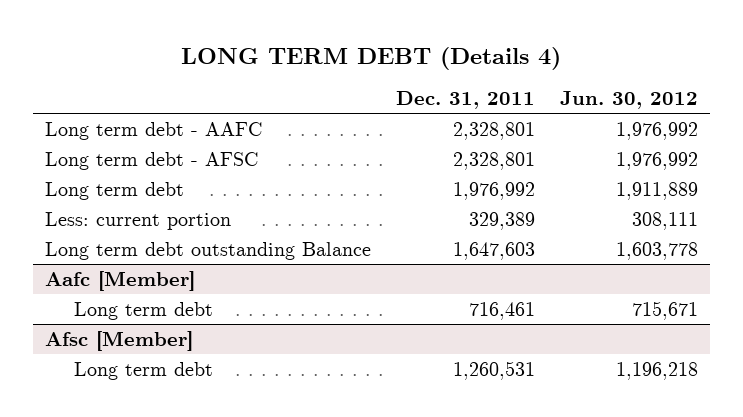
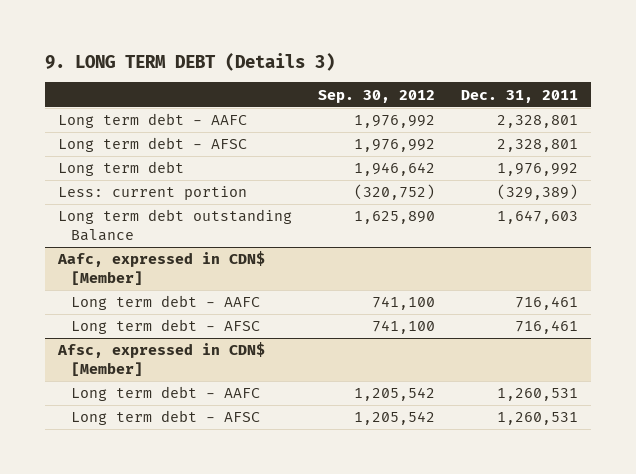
- LONG TERM DEBT (Details 4)
+ 9. LONG TERM DEBT (Details 3)
- | Dec. 31, 2011 | Jun. 30, 2012
+ | Sep. 30, 2012 | Dec. 31, 2011
- Less: current portion | 329,389 | 308,111
+ Less: current portion | (320,752) | (329,389)
- Aafc [Member]
- Long term debt | 716,461 | 715,671
- Afsc [Member]
- Long term debt | 1,260,531 | 1,196,218
+ Aafc, expressed in CDN$ [Member]
+ Long term debt - AAFC | 741,100 | 716,461
+ Long term debt - AFSC | 741,100 | 716,461
+ Afsc, expressed in CDN$ [Member]
+ Long term debt - AAFC | 1,205,542 | 1,260,531
+ Long term debt - AFSC | 1,205,542 | 1,260,531

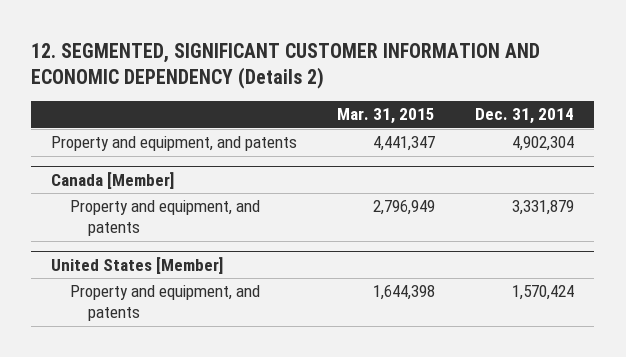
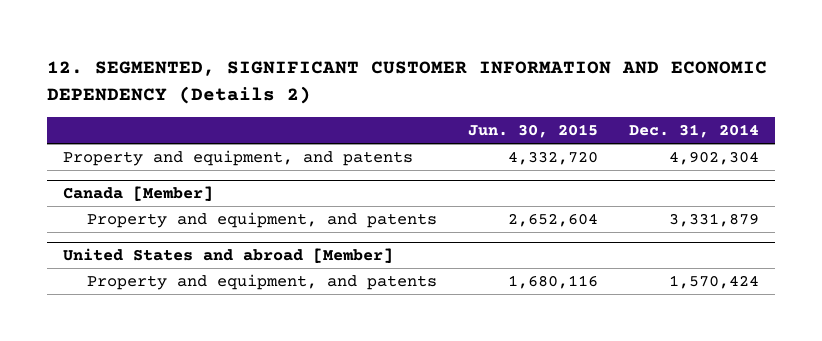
- | Mar. 31, 2015 | Dec. 31, 2014
+ | Jun. 30, 2015 | Dec. 31, 2014
- United States [Member]
+ United States and abroad [Member]

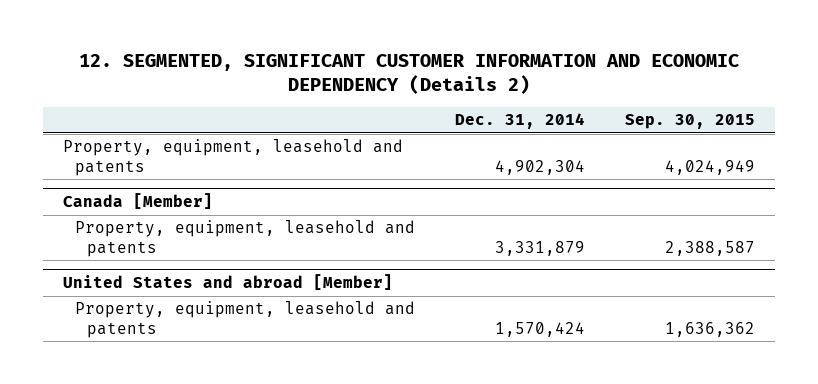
- | Jun. 30, 2015 | Dec. 31, 2014
+ | Dec. 31, 2014 | Sep. 30, 2015
- Property and equipment, and patents | 4,332,720 | 4,902,304
+ Property, equipment, leasehold and patents | 4,902,304 | 4,024,949
@ Canada [Member]
- Property and equipment, and patents | 2,652,604 | 3,331,879
+ Property, equipment, leasehold and patents | 3,331,879 | 2,388,587
@ United States and abroad [Member]
- Property and equipment, and patents | 1,680,116 | 1,570,424
+ Property, equipment, leasehold and patents | 1,570,424 | 1,636,362

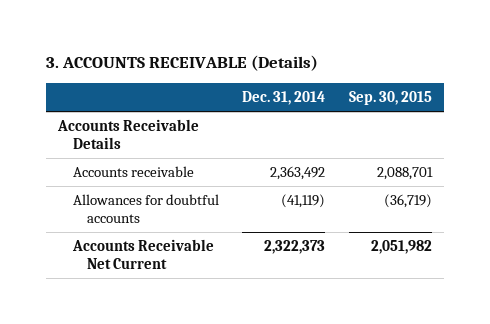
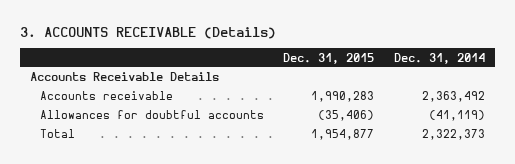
- | Dec. 31, 2014 | Sep. 30, 2015
+ | Dec. 31, 2015 | Dec. 31, 2014
- Accounts Receivable Net Current | 2,322,373 | 2,051,982
+ Total | 1,954,877 | 2,322,373

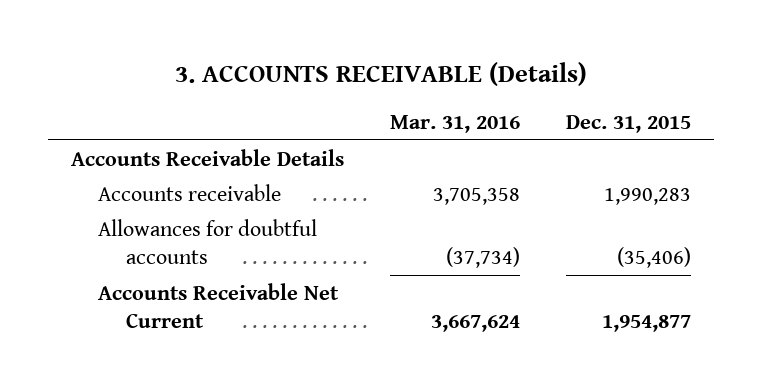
- | Dec. 31, 2015 | Dec. 31, 2014
+ | Mar. 31, 2016 | Dec. 31, 2015
- Total | 1,954,877 | 2,322,373
+ Accounts Receivable Net Current | 3,667,624 | 1,954,877

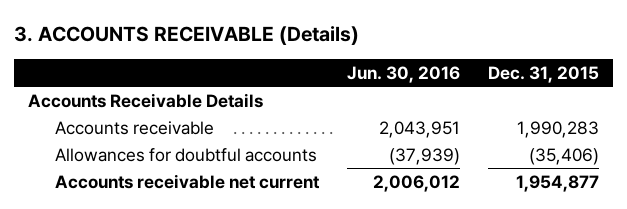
- | Mar. 31, 2016 | Dec. 31, 2015
+ | Jun. 30, 2016 | Dec. 31, 2015
- Accounts Receivable Net Current | 3,667,624 | 1,954,877
+ Accounts receivable net current | 2,006,012 | 1,954,877

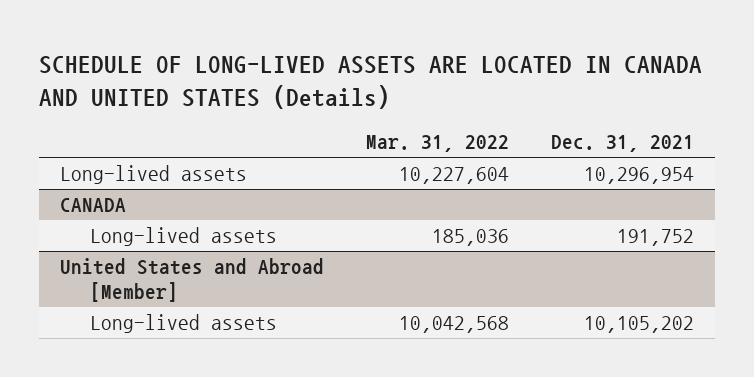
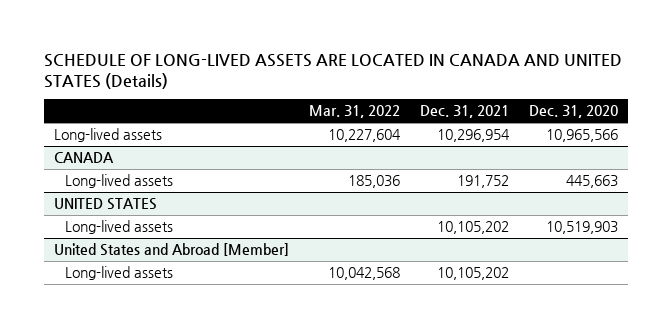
- | Mar. 31, 2022 | Dec. 31, 2021
+ | Mar. 31, 2022 | Dec. 31, 2021 | Dec. 31, 2020
+ UNITED STATES
+ Long-lived assets | | 10,105,202 | 10,519,903

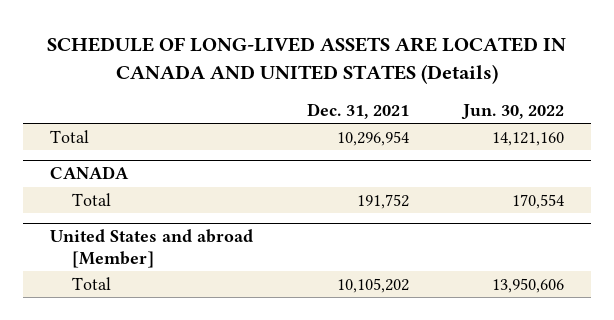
- | Mar. 31, 2022 | Dec. 31, 2021 | Dec. 31, 2020
+ | Dec. 31, 2021 | Jun. 30, 2022
- Long-lived assets | 10,227,604 | 10,296,954 | 10,965,566
+ Total | 10,296,954 | 14,121,160
@ CANADA
- Long-lived assets | 185,036 | 191,752 | 445,663
- UNITED STATES
- Long-lived assets | | 10,105,202 | 10,519,903
- United States and Abroad [Member]
- Long-lived assets | 10,042,568 | 10,105,202 |
@ CANADA
+ Total | 191,752 | 170,554
+ United States and abroad [Member]
+ Total | 10,105,202 | 13,950,606

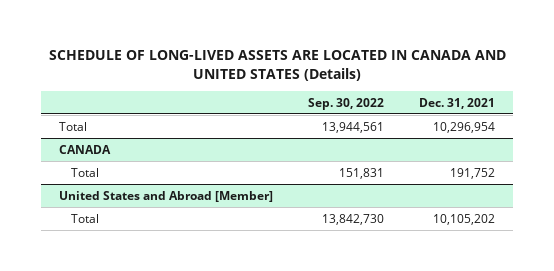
- | Dec. 31, 2021 | Jun. 30, 2022
+ | Sep. 30, 2022 | Dec. 31, 2021
- United States and abroad [Member]
+ United States and Abroad [Member]

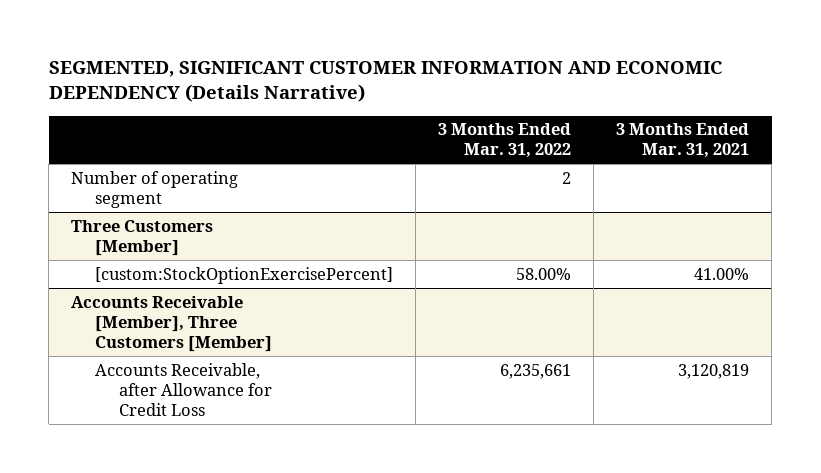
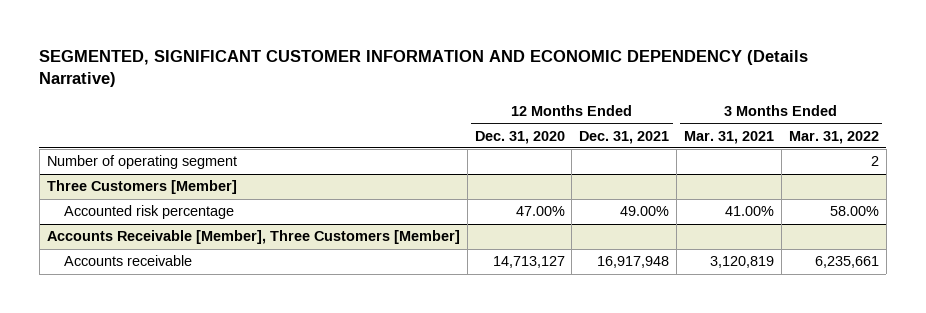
- | 3 Months Ended Mar. 31, 2022 | 3 Months Ended Mar. 31, 2021
+ | 12 Months Ended Dec. 31, 2020 | 12 Months Ended Dec. 31, 2021 | 3 Months Ended Mar. 31, 2021 | 3 Months Ended Mar. 31, 2022
@ Three Customers [Member]
- [custom:StockOptionExercisePercent] | 58.00% | 41.00%
+ Accounted risk percentage | 47.00% | 49.00% | 41.00% | 58.00%
@ Accounts Receivable [Member], Three Customers [Member]
- Accounts Receivable, after Allowance for Credit Loss | 6,235,661 | 3,120,819
+ Accounts receivable | 14,713,127 | 16,917,948 | 3,120,819 | 6,235,661

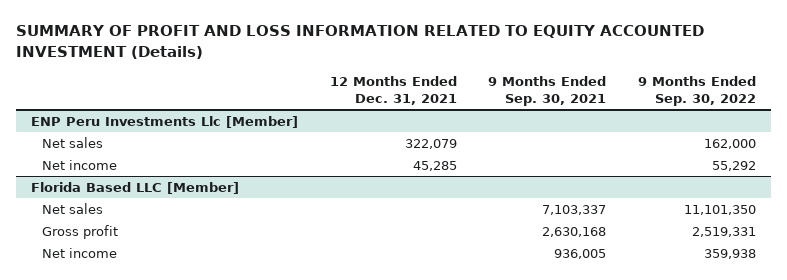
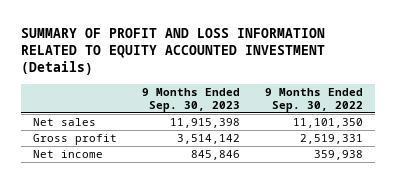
- | 12 Months Ended Dec. 31, 2021 | 9 Months Ended Sep. 30, 2021 | 9 Months Ended Sep. 30, 2022
+ | 9 Months Ended Sep. 30, 2023 | 9 Months Ended Sep. 30, 2022
- ENP Peru Investments Llc [Member]
- Net sales | 322,079 | | 162,000
- Net income | 45,285 | | 55,292
- Florida Based LLC [Member]

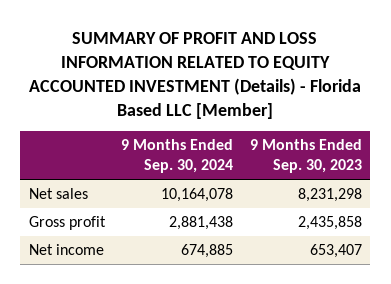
- SUMMARY OF PROFIT AND LOSS INFORMATION RELATED TO EQUITY ACCOUNTED INVESTMENT (Details)
+ SUMMARY OF PROFIT AND LOSS INFORMATION RELATED TO EQUITY ACCOUNTED INVESTMENT (Details) - Florida Based LLC [Member]
- | 9 Months Ended Sep. 30, 2023 | 9 Months Ended Sep. 30, 2022
+ | 9 Months Ended Sep. 30, 2024 | 9 Months Ended Sep. 30, 2023
- Net sales | 11,915,398 | 11,101,350
- Gross profit | 3,514,142 | 2,519,331
- Net income | 845,846 | 359,938
+ Net sales | 10,164,078 | 8,231,298
+ Gross profit | 2,881,438 | 2,435,858
+ Net income | 674,885 | 653,407

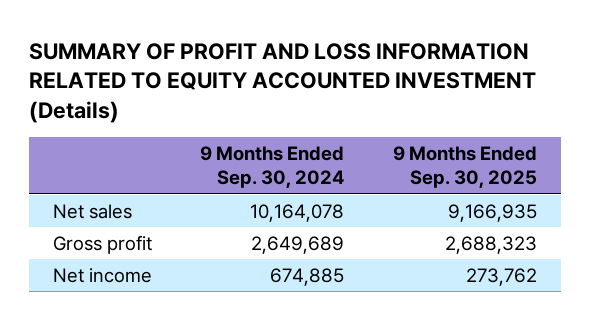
- SUMMARY OF PROFIT AND LOSS INFORMATION RELATED TO EQUITY ACCOUNTED INVESTMENT (Details) - Florida Based LLC [Member]
+ SUMMARY OF PROFIT AND LOSS INFORMATION RELATED TO EQUITY ACCOUNTED INVESTMENT (Details)
- | 9 Months Ended Sep. 30, 2024 | 9 Months Ended Sep. 30, 2023
+ | 9 Months Ended Sep. 30, 2024 | 9 Months Ended Sep. 30, 2025
- Gross profit | 2,881,438 | 2,435,858
+ Gross profit | 2,649,689 | 2,688,323

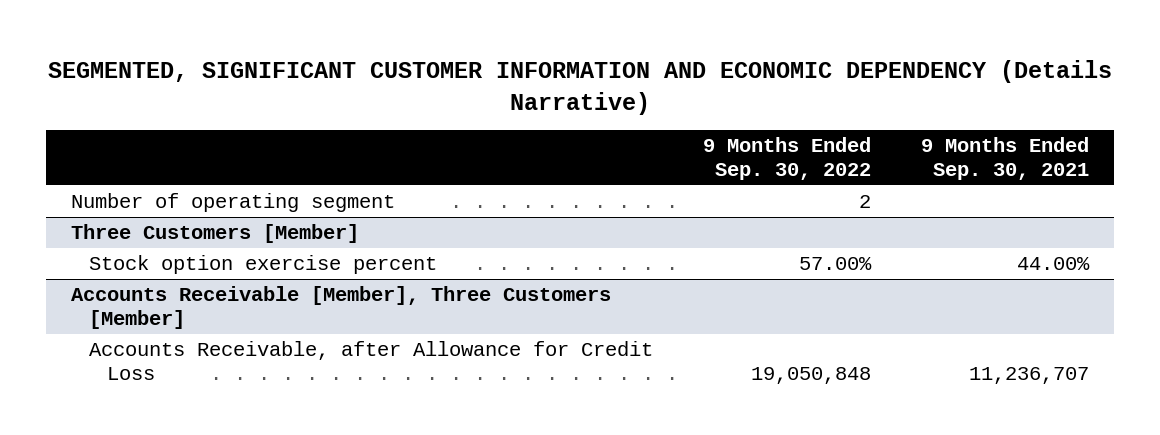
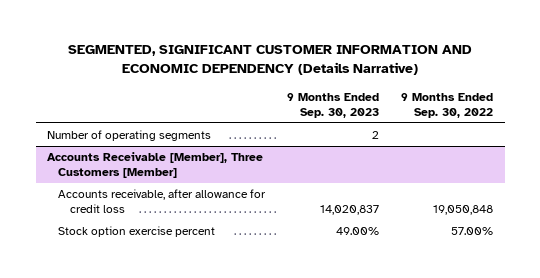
- | 9 Months Ended Sep. 30, 2022 | 9 Months Ended Sep. 30, 2021
+ | 9 Months Ended Sep. 30, 2023 | 9 Months Ended Sep. 30, 2022
- Number of operating segment | 2 |
- Three Customers [Member]
- Stock option exercise percent | 57.00% | 44.00%
+ Number of operating segments | 2 |
@ Accounts Receivable [Member], Three Customers [Member]
- Accounts Receivable, after Allowance for Credit Loss | 19,050,848 | 11,236,707
+ Accounts receivable, after allowance for credit loss | 14,020,837 | 19,050,848
+ Stock option exercise percent | 49.00% | 57.00%

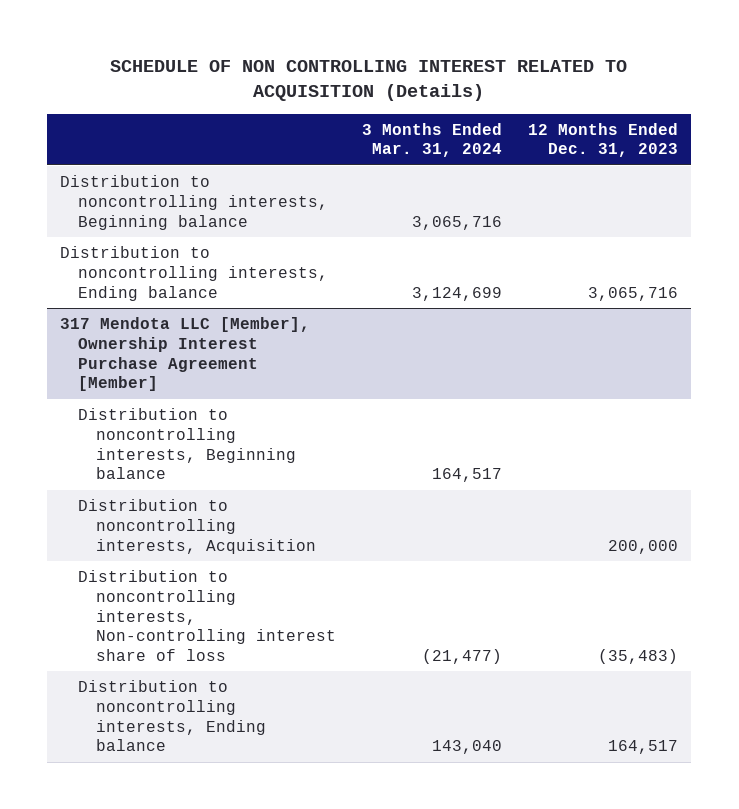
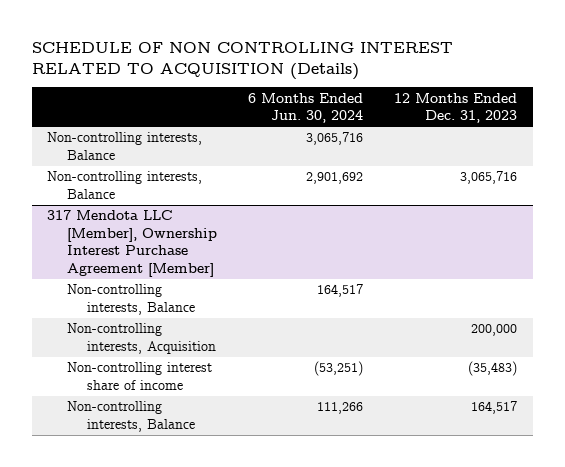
- | 3 Months Ended Mar. 31, 2024 | 12 Months Ended Dec. 31, 2023
+ | 6 Months Ended Jun. 30, 2024 | 12 Months Ended Dec. 31, 2023
- Distribution to noncontrolling interests, Beginning balance | 3,065,716 |
- Distribution to noncontrolling interests, Ending balance | 3,124,699 | 3,065,716
+ Non-controlling interests, Balance | 3,065,716 |
+ Non-controlling interests, Balance | 2,901,692 | 3,065,716
@ 317 Mendota LLC [Member], Ownership Interest Purchase Agreement [Member]
- Distribution to noncontrolling interests, Beginning balance | 164,517 |
- Distribution to noncontrolling interests, Acquisition | | 200,000
- Distribution to noncontrolling interests, Non-controlling interest share of loss | (21,477) | (35,483)
- Distribution to noncontrolling interests, Ending balance | 143,040 | 164,517
+ Non-controlling interests, Balance | 164,517 |
+ Non-controlling interests, Acquisition | | 200,000
+ Non-controlling interest share of income | (53,251) | (35,483)
+ Non-controlling interests, Balance | 111,266 | 164,517

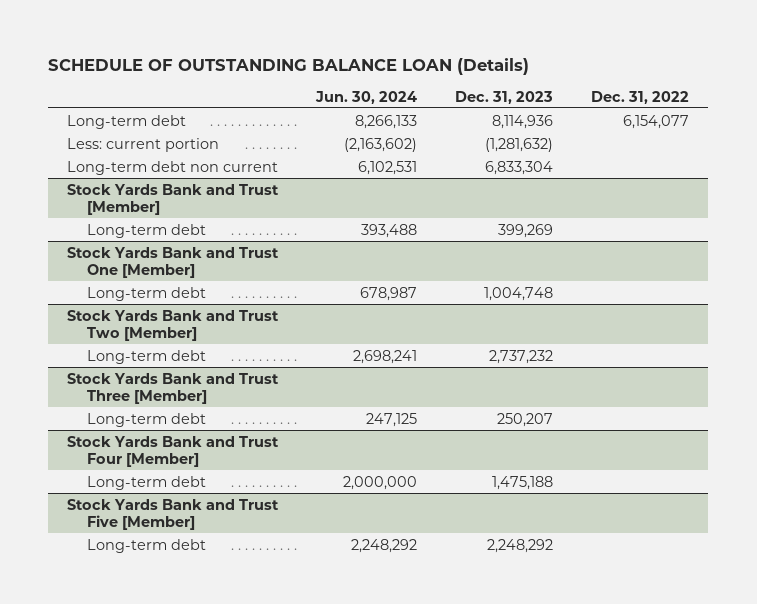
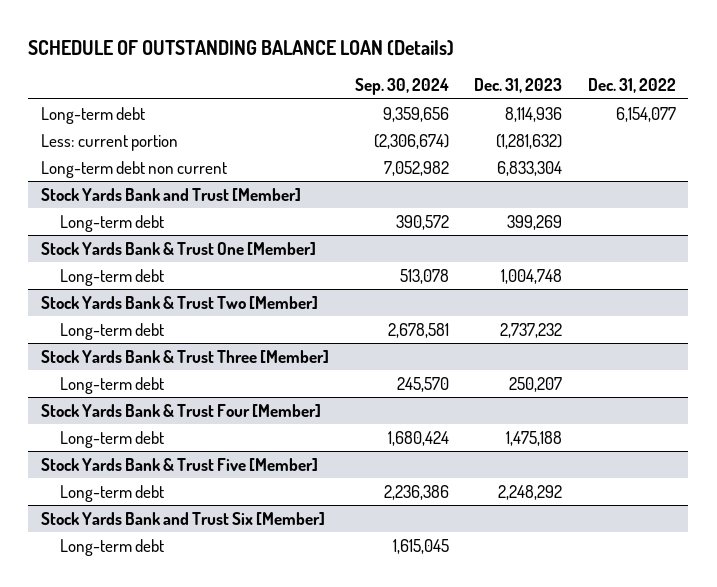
- | Jun. 30, 2024 | Dec. 31, 2023 | Dec. 31, 2022
+ | Sep. 30, 2024 | Dec. 31, 2023 | Dec. 31, 2022
- Stock Yards Bank and Trust One [Member]
+ Stock Yards Bank & Trust One [Member]
- Stock Yards Bank and Trust Two [Member]
+ Stock Yards Bank & Trust Two [Member]
- Stock Yards Bank and Trust Three [Member]
+ Stock Yards Bank & Trust Three [Member]
- Stock Yards Bank and Trust Four [Member]
+ Stock Yards Bank & Trust Four [Member]
- Stock Yards Bank and Trust Five [Member]
+ Stock Yards Bank & Trust Five [Member]
+ Stock Yards Bank and Trust Six [Member]
+ Long-term debt | 1,615,045 | |

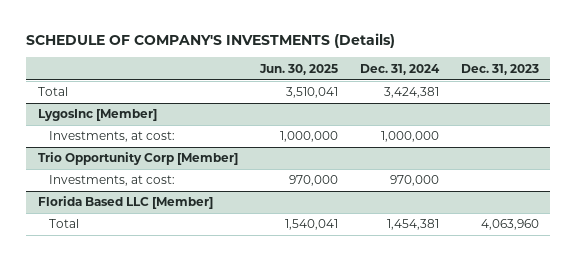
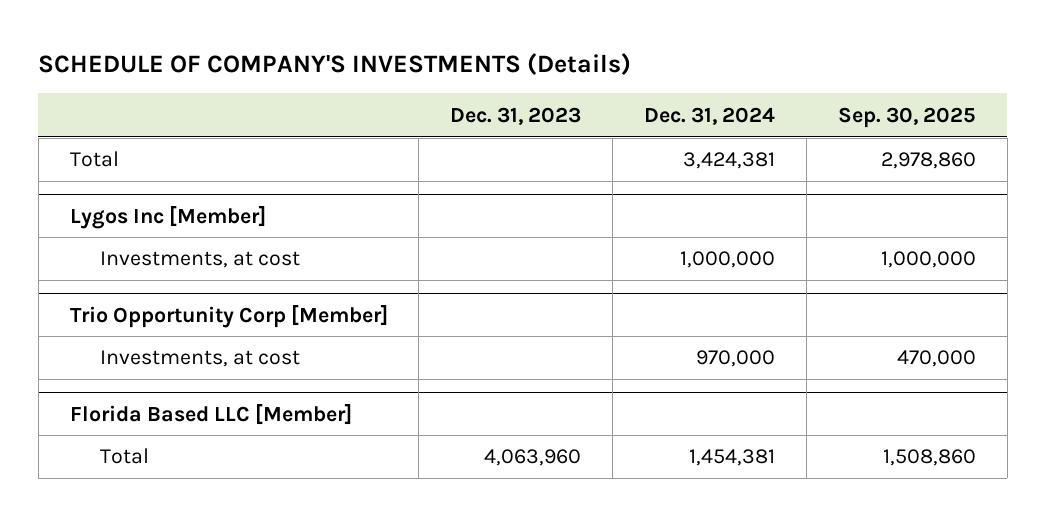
- | Jun. 30, 2025 | Dec. 31, 2024 | Dec. 31, 2023
+ | Dec. 31, 2023 | Dec. 31, 2024 | Sep. 30, 2025
- LygosInc [Member]
- Investments, at cost: | 1,000,000 | 1,000,000 |
+ Lygos Inc [Member]
+ Investments, at cost | | 1,000,000 | 1,000,000
@ Trio Opportunity Corp [Member]
- Investments, at cost: | 970,000 | 970,000 |
+ Investments, at cost | | 970,000 | 470,000

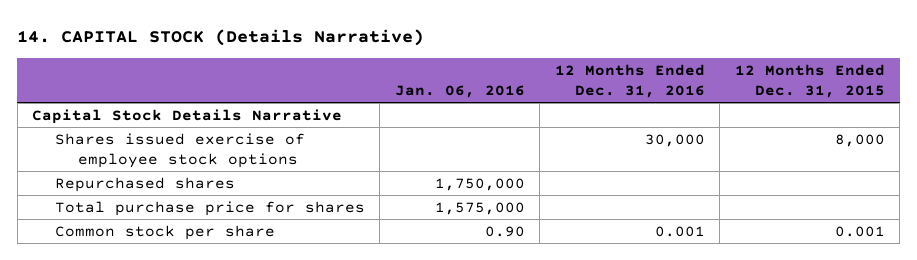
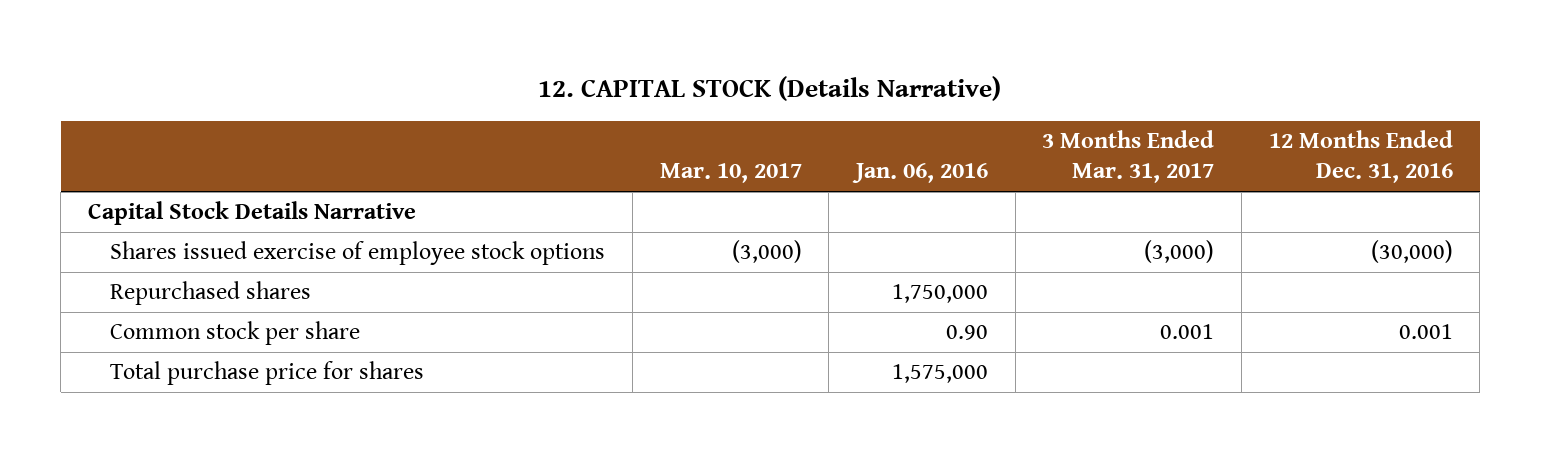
- 14. CAPITAL STOCK (Details Narrative)
+ 12. CAPITAL STOCK (Details Narrative)
- | Jan. 06, 2016 | 12 Months Ended Dec. 31, 2016 | 12 Months Ended Dec. 31, 2015
+ | Mar. 10, 2017 | Jan. 06, 2016 | 3 Months Ended Mar. 31, 2017 | 12 Months Ended Dec. 31, 2016
- Shares issued exercise of employee stock options | | 30,000 | 8,000
+ Shares issued exercise of employee stock options | (3,000) | | (3,000) | (30,000)
moved down: Total purchase price for shares | | 1,575,000 | |

